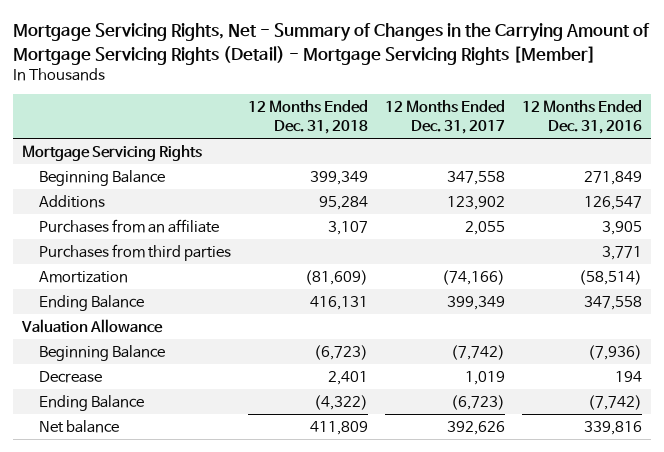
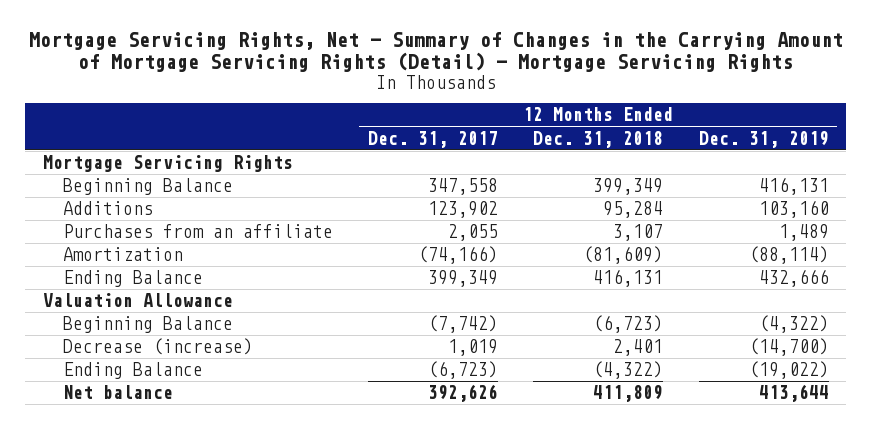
- Mortgage Servicing Rights, Net - Summary of Changes in the Carrying Amount of Mortgage Servicing Rights (Detail) - Mortgage Servicing Rights [Member]
+ Mortgage Servicing Rights, Net - Summary of Changes in the Carrying Amount of Mortgage Servicing Rights (Detail) - Mortgage Servicing Rights
- | 12 Months Ended Dec. 31, 2018 | 12 Months Ended Dec. 31, 2017 | 12 Months Ended Dec. 31, 2016
+ | 12 Months Ended Dec. 31, 2017 | 12 Months Ended Dec. 31, 2018 | 12 Months Ended Dec. 31, 2019
- Purchases from third parties | | | 3,771
- Decrease | 2,401 | 1,019 | 194
+ Decrease (increase) | 1,019 | 2,401 | (14,700)

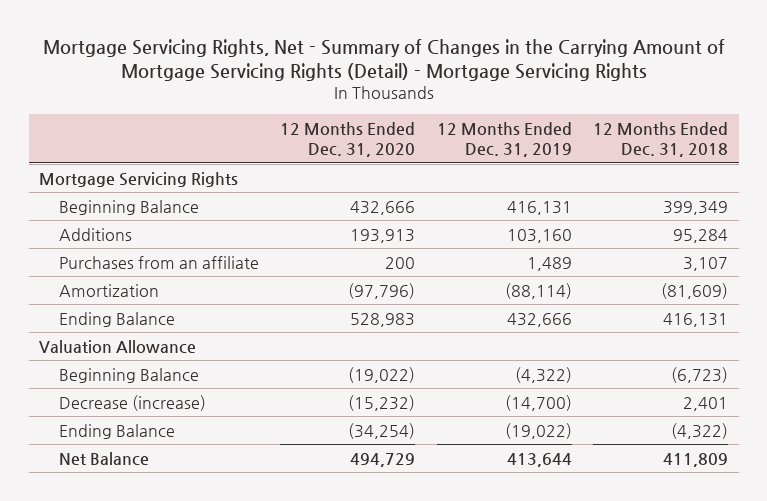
- | 12 Months Ended Dec. 31, 2017 | 12 Months Ended Dec. 31, 2018 | 12 Months Ended Dec. 31, 2019
+ | 12 Months Ended Dec. 31, 2020 | 12 Months Ended Dec. 31, 2019 | 12 Months Ended Dec. 31, 2018
- Net balance | 392,626 | 411,809 | 413,644
+ Net Balance | 494,729 | 413,644 | 411,809

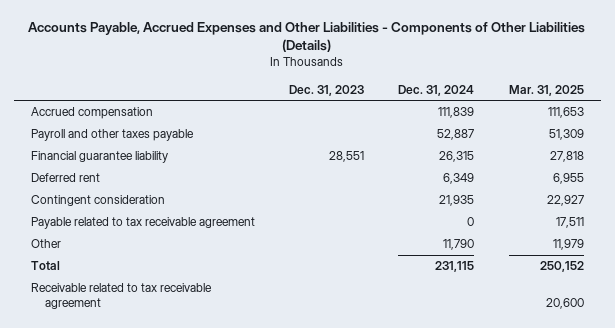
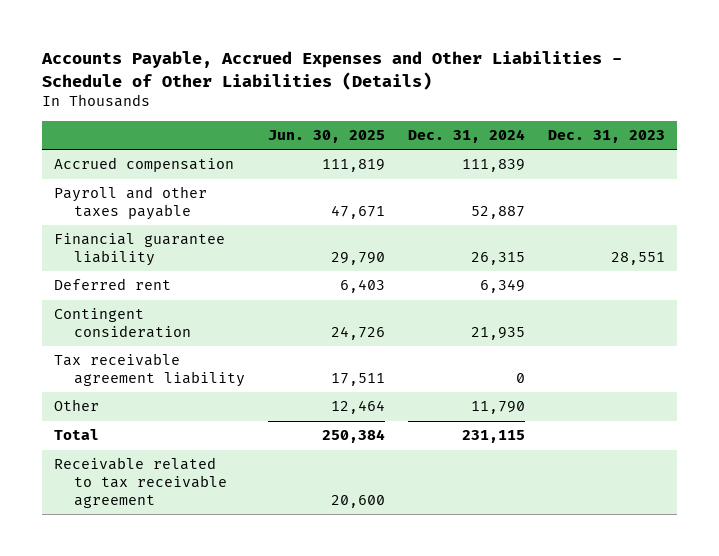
- Accounts Payable, Accrued Expenses and Other Liabilities - Components of Other Liabilities (Details)
+ Accounts Payable, Accrued Expenses and Other Liabilities - Schedule of Other Liabilities (Details)
- | Dec. 31, 2023 | Dec. 31, 2024 | Mar. 31, 2025
+ | Jun. 30, 2025 | Dec. 31, 2024 | Dec. 31, 2023
- Payable related to tax receivable agreement | | 0 | 17,511
+ Tax receivable agreement liability | 17,511 | 0 |

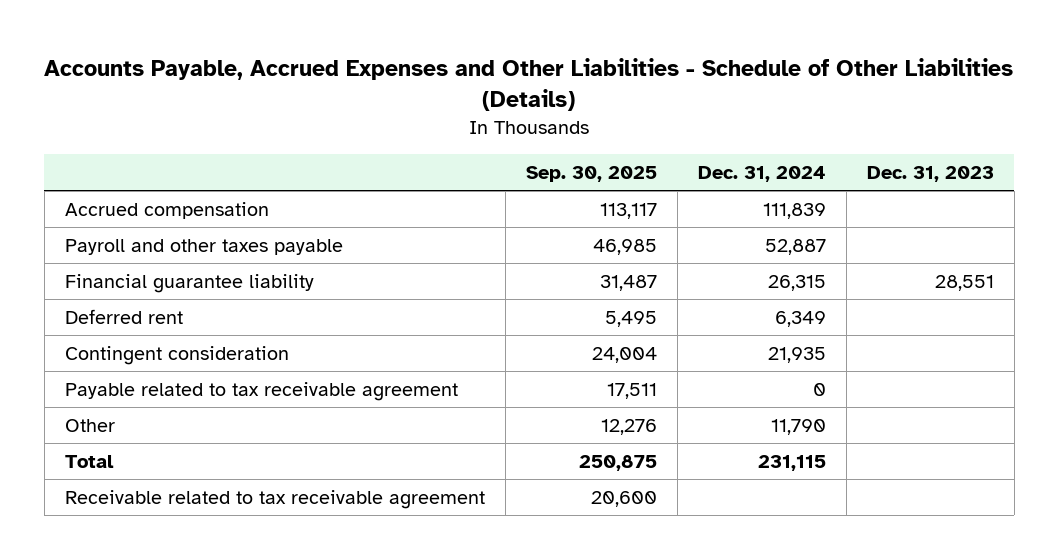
- | Jun. 30, 2025 | Dec. 31, 2024 | Dec. 31, 2023
+ | Sep. 30, 2025 | Dec. 31, 2024 | Dec. 31, 2023
- Tax receivable agreement liability | 17,511 | 0 |
+ Payable related to tax receivable agreement | 17,511 | 0 |

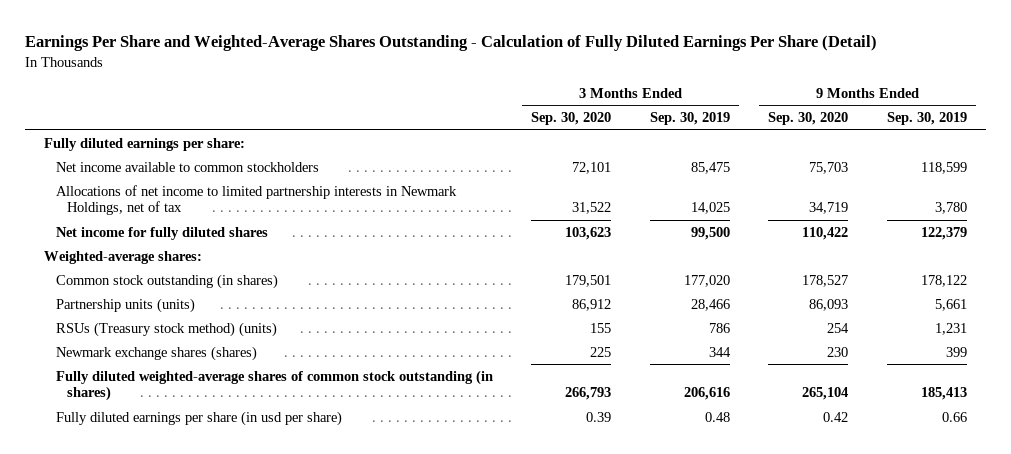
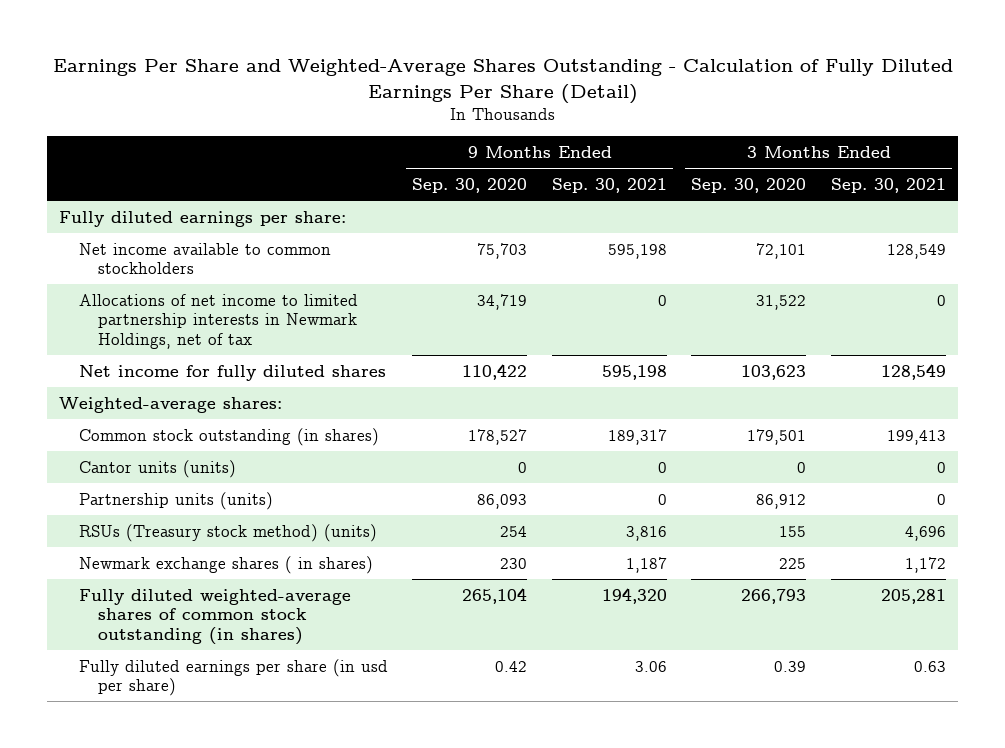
- | 3 Months Ended Sep. 30, 2020 | 3 Months Ended Sep. 30, 2019 | 9 Months Ended Sep. 30, 2020 | 9 Months Ended Sep. 30, 2019
+ | 9 Months Ended Sep. 30, 2020 | 9 Months Ended Sep. 30, 2021 | 3 Months Ended Sep. 30, 2020 | 3 Months Ended Sep. 30, 2021
+ Cantor units (units) | 0 | 0 | 0 | 0
- Newmark exchange shares (shares) | 225 | 344 | 230 | 399
+ Newmark exchange shares ( in shares) | 230 | 1,187 | 225 | 1,172

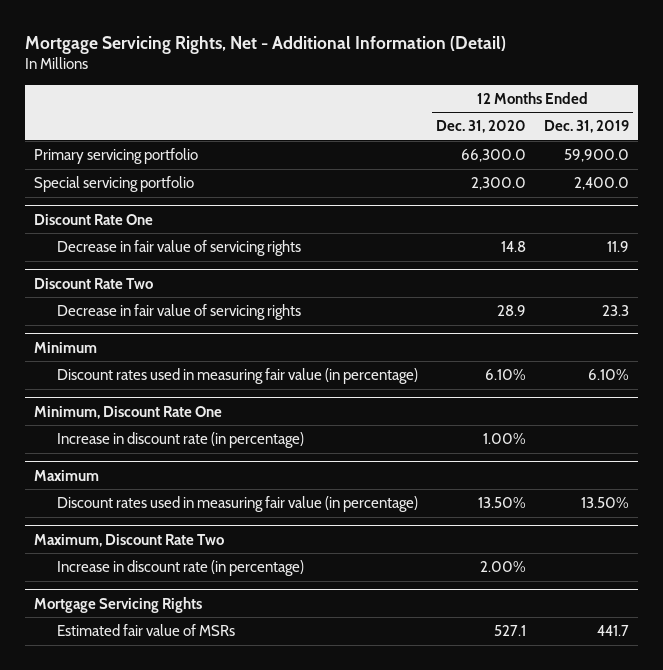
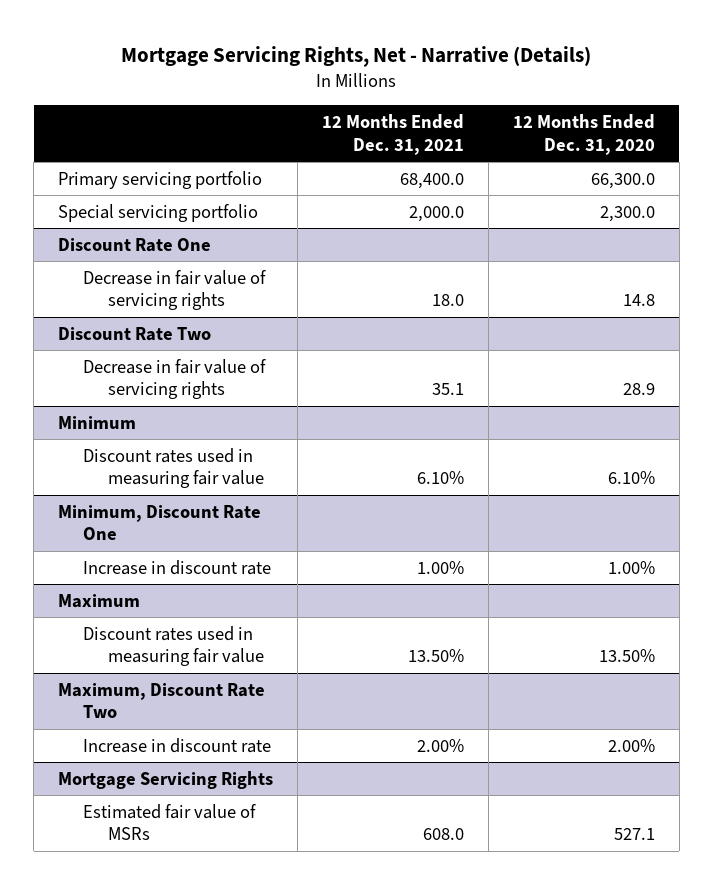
- Mortgage Servicing Rights, Net - Additional Information (Detail)
+ Mortgage Servicing Rights, Net - Narrative (Details)
- | 12 Months Ended Dec. 31, 2020 | 12 Months Ended Dec. 31, 2019
+ | 12 Months Ended Dec. 31, 2021 | 12 Months Ended Dec. 31, 2020
@ Minimum
- Discount rates used in measuring fair value (in percentage) | 6.10% | 6.10%
+ Discount rates used in measuring fair value | 6.10% | 6.10%
@ Minimum, Discount Rate One
- Increase in discount rate (in percentage) | 1.00% |
+ Increase in discount rate | 1.00% | 1.00%
@ Maximum
- Discount rates used in measuring fair value (in percentage) | 13.50% | 13.50%
+ Discount rates used in measuring fair value | 13.50% | 13.50%
@ Maximum, Discount Rate Two
- Increase in discount rate (in percentage) | 2.00% |
+ Increase in discount rate | 2.00% | 2.00%

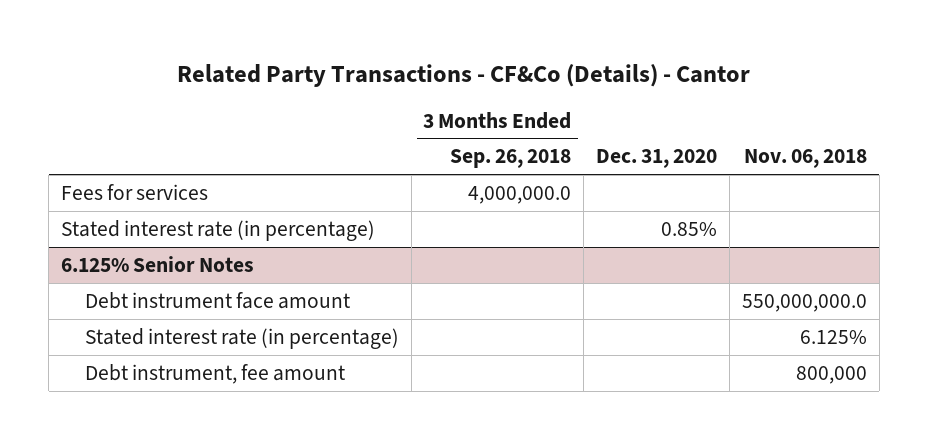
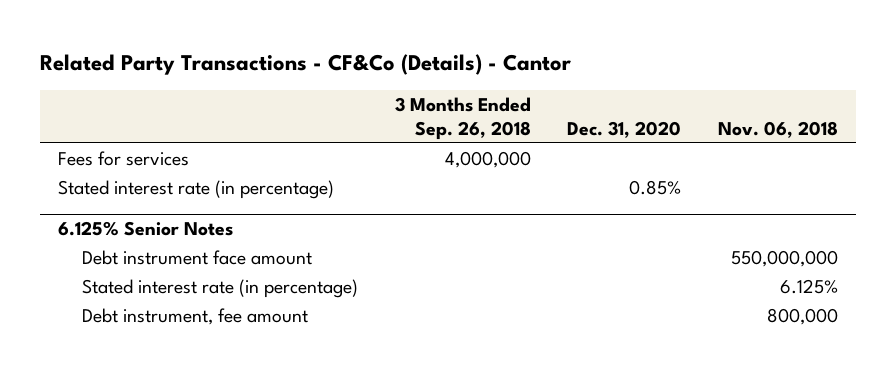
- Fees for services | 4,000,000.0 | |
+ Fees for services | 4,000,000 | |
@ 6.125% Senior Notes
- Debt instrument face amount | | | 550,000,000.0
+ Debt instrument face amount | | | 550,000,000

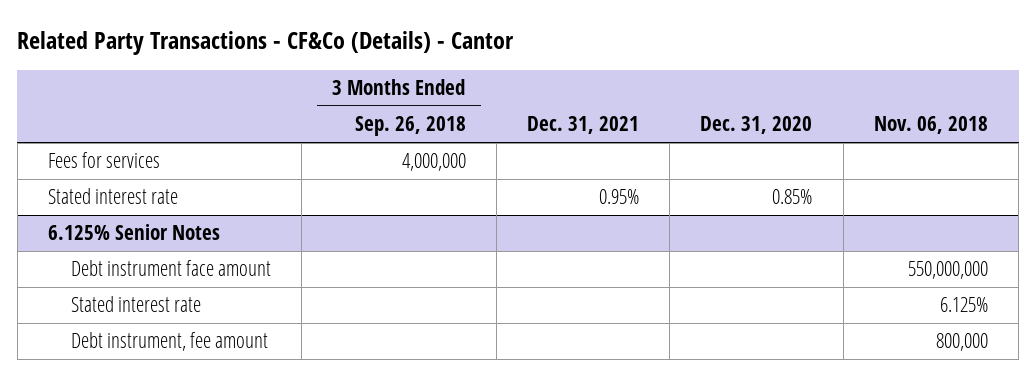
- | 3 Months Ended Sep. 26, 2018 | Dec. 31, 2020 | Nov. 06, 2018
+ | 3 Months Ended Sep. 26, 2018 | Dec. 31, 2021 | Dec. 31, 2020 | Nov. 06, 2018
- Stated interest rate (in percentage) | | 0.85% |
+ Stated interest rate | | 0.95% | 0.85% |
@ 6.125% Senior Notes
- Stated interest rate (in percentage) | | | 6.125%
+ Stated interest rate | | | | 6.125%

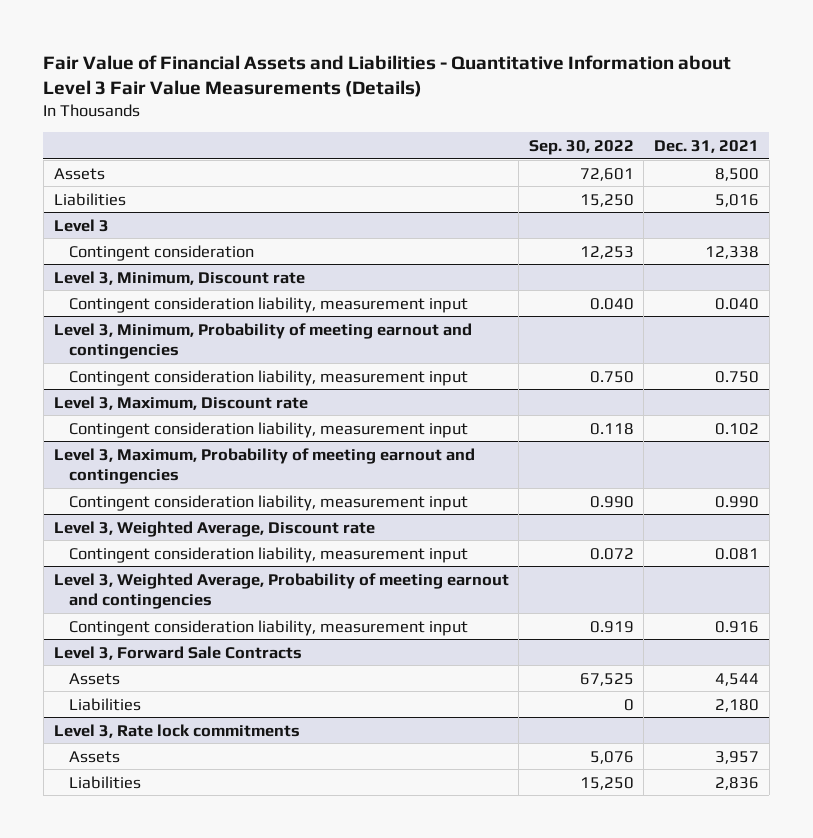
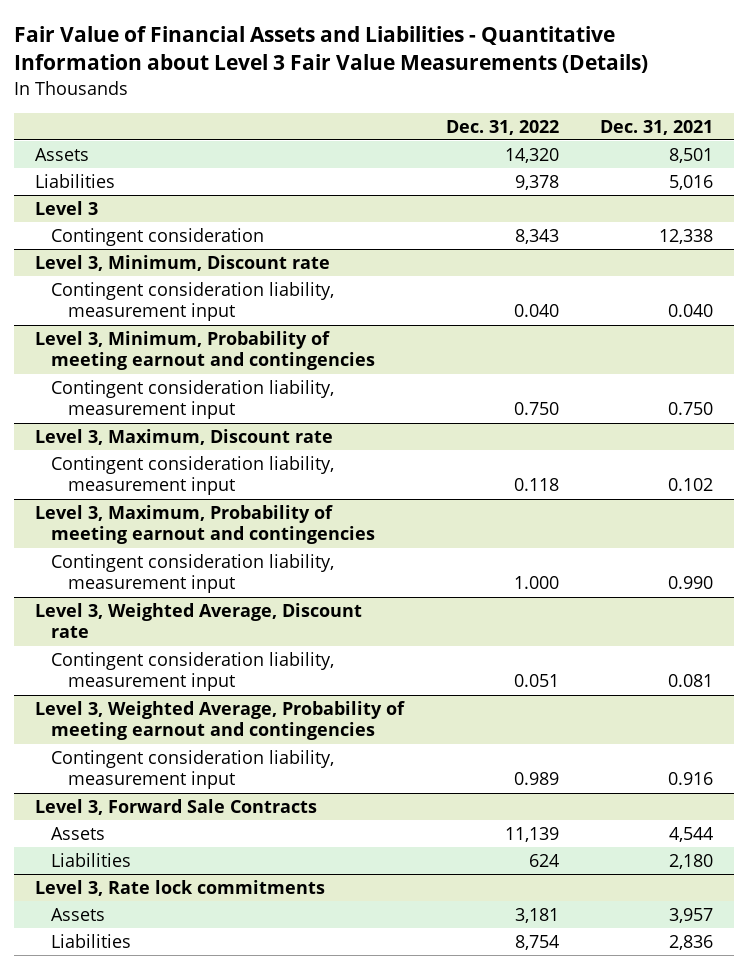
- | Sep. 30, 2022 | Dec. 31, 2021
+ | Dec. 31, 2022 | Dec. 31, 2021
- Assets | 72,601 | 8,500
+ Assets | 14,320 | 8,501

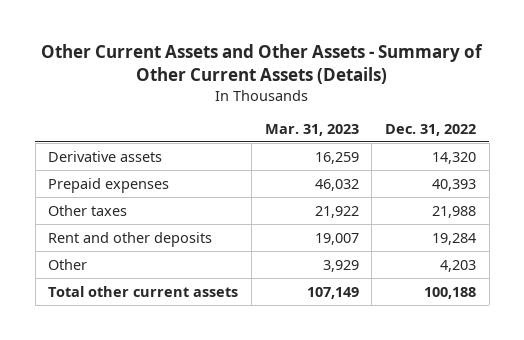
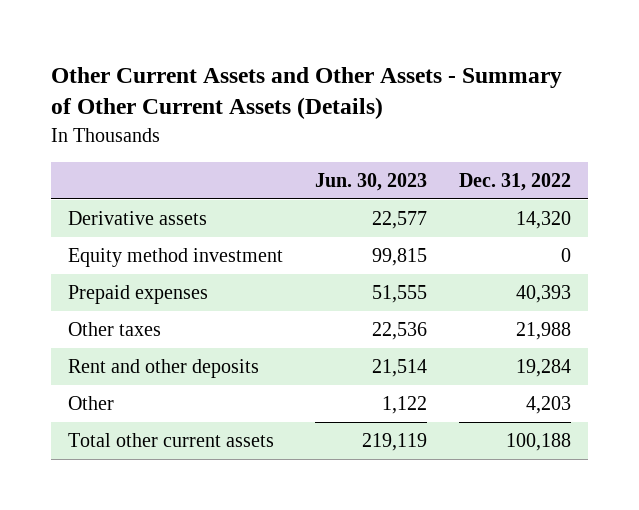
- | Mar. 31, 2023 | Dec. 31, 2022
+ | Jun. 30, 2023 | Dec. 31, 2022
+ Equity method investment | 99,815 | 0

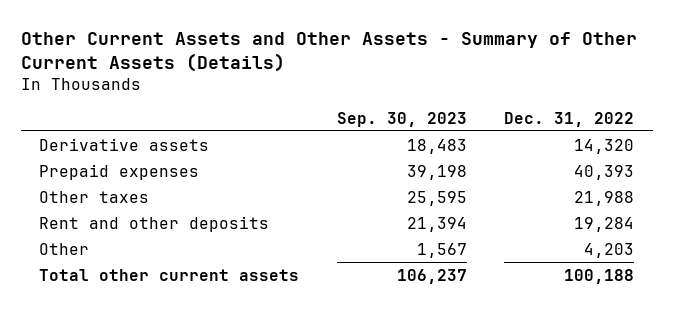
- | Jun. 30, 2023 | Dec. 31, 2022
+ | Sep. 30, 2023 | Dec. 31, 2022
- Equity method investment | 99,815 | 0

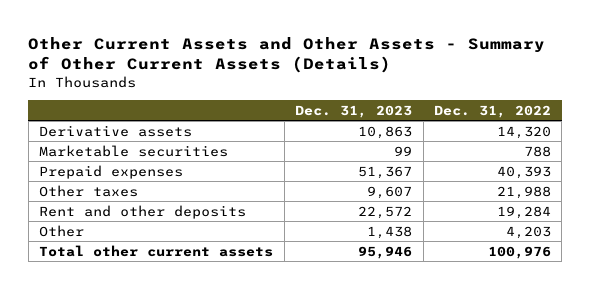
- | Sep. 30, 2023 | Dec. 31, 2022
+ | Dec. 31, 2023 | Dec. 31, 2022
+ Marketable securities | 99 | 788
- Total other current assets | 106,237 | 100,188
+ Total other current assets | 95,946 | 100,976

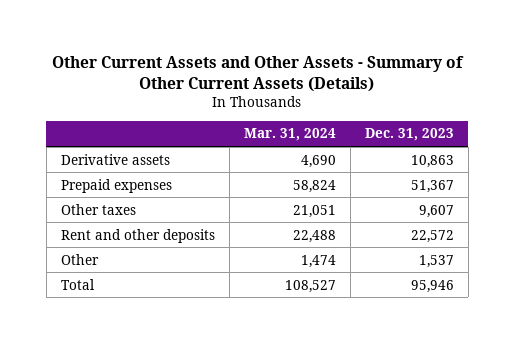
- | Dec. 31, 2023 | Dec. 31, 2022
+ | Mar. 31, 2024 | Dec. 31, 2023
- Marketable securities | 99 | 788
- Other | 1,438 | 4,203
- Total other current assets | 95,946 | 100,976
+ Other | 1,474 | 1,537
+ Total | 108,527 | 95,946

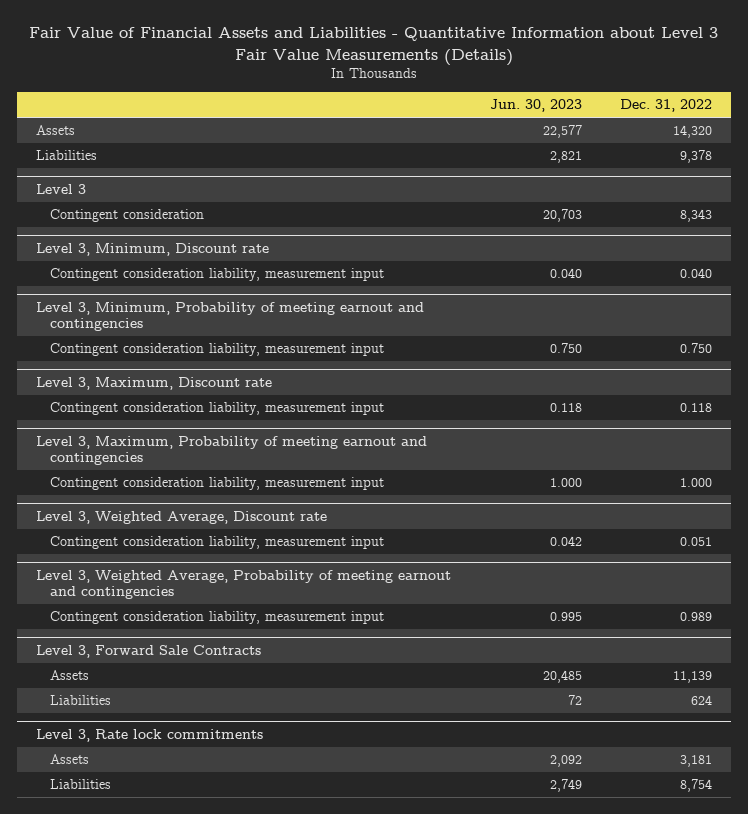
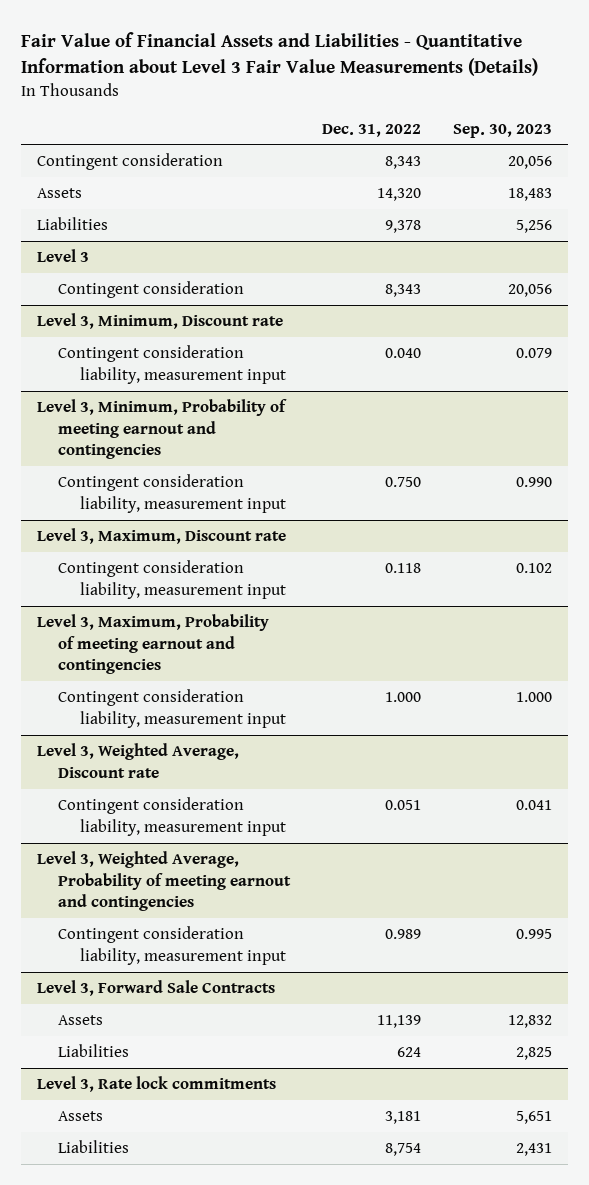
- | Jun. 30, 2023 | Dec. 31, 2022
+ | Dec. 31, 2022 | Sep. 30, 2023
+ Contingent consideration | 8,343 | 20,056

